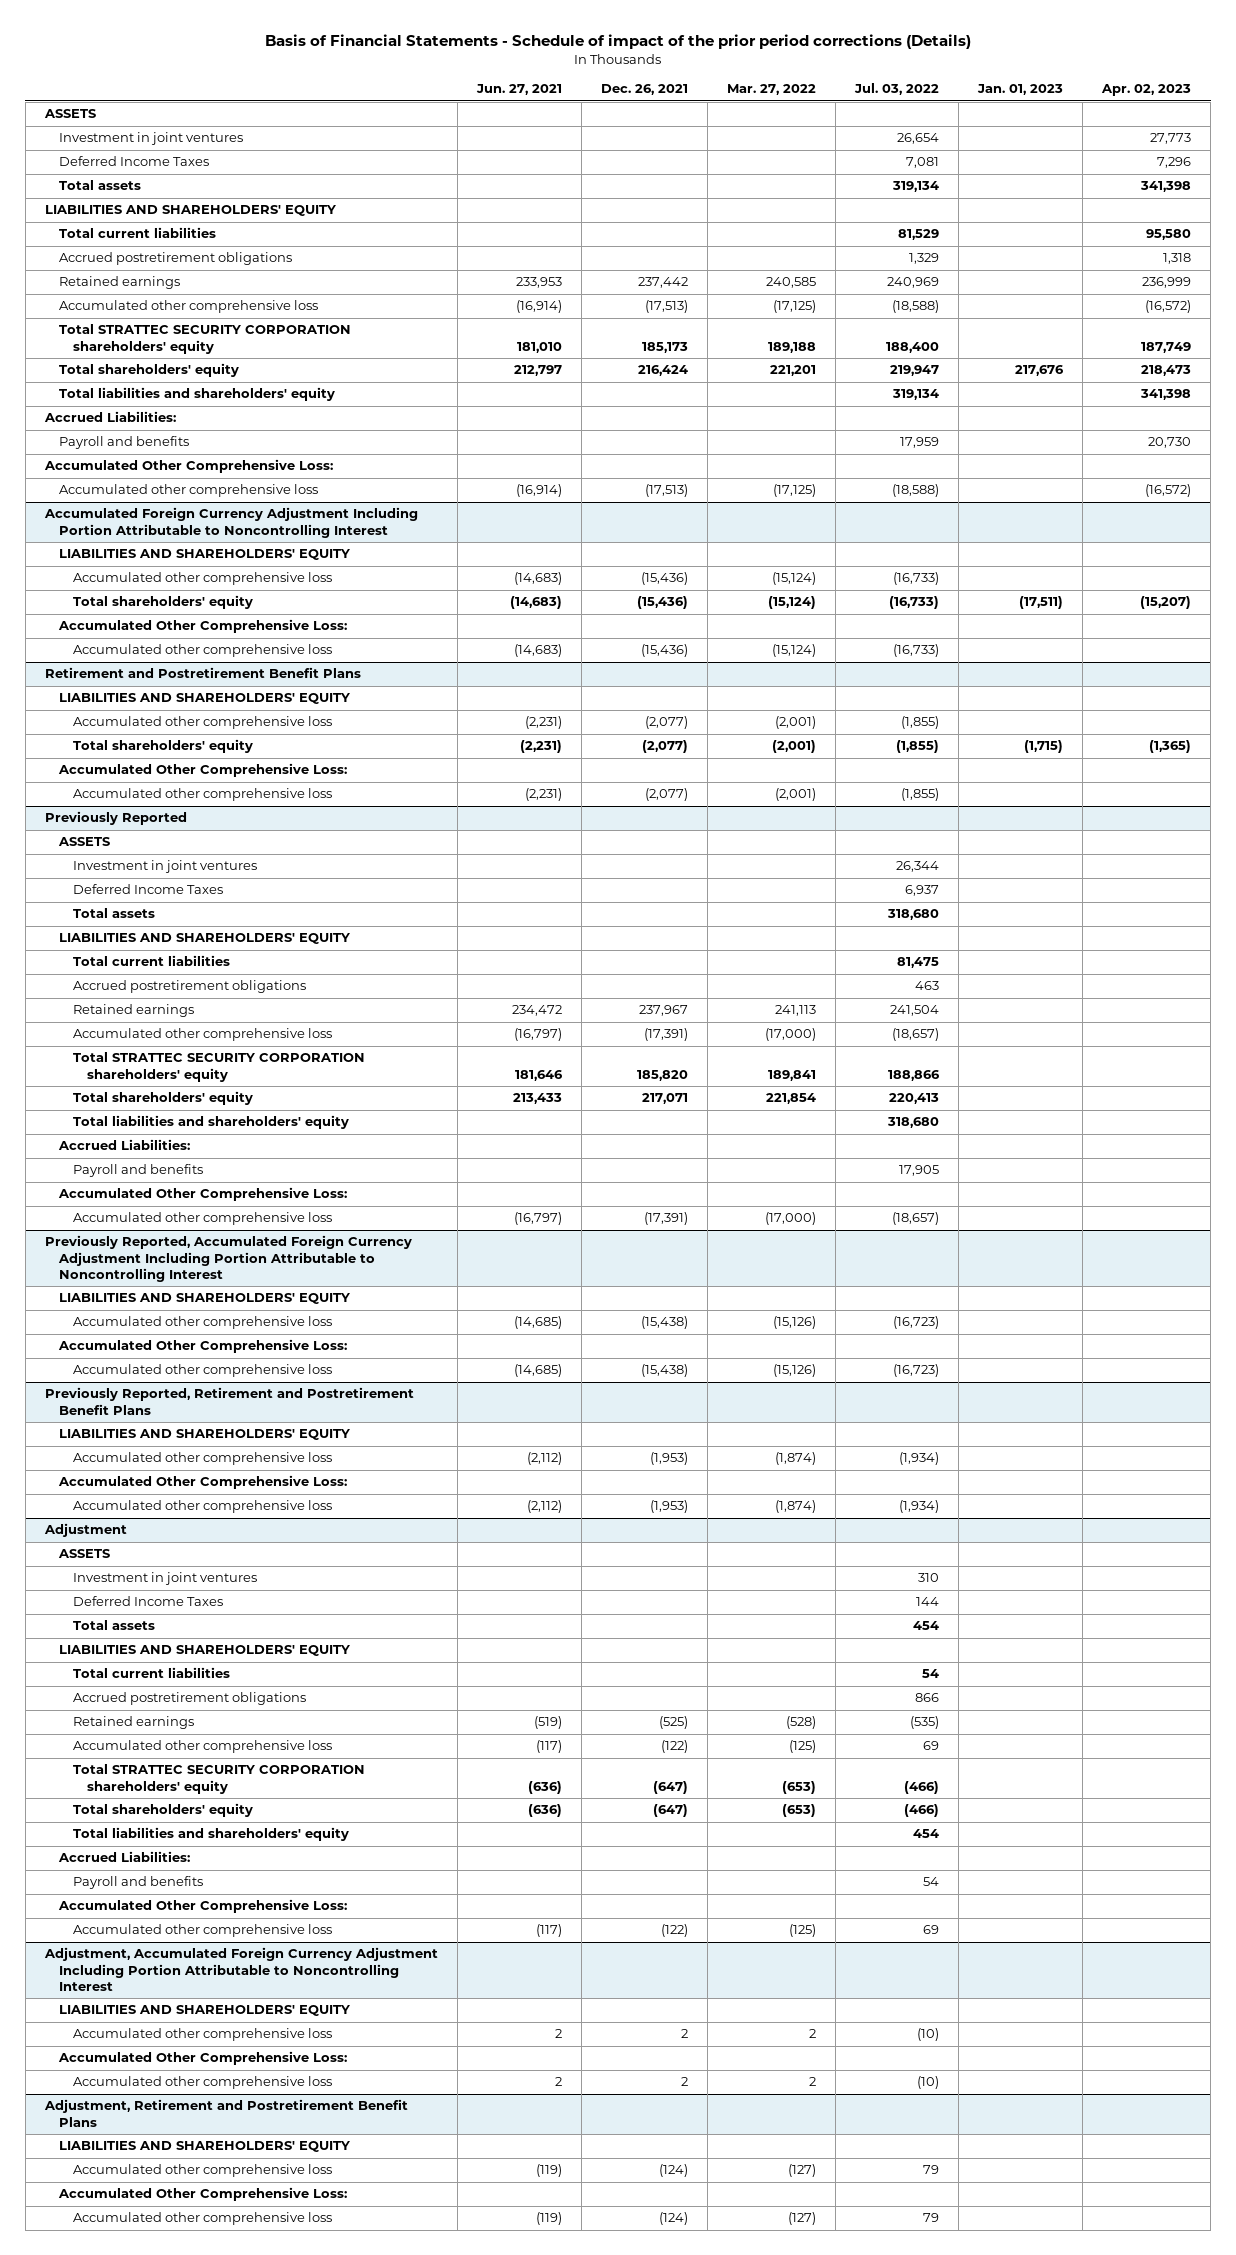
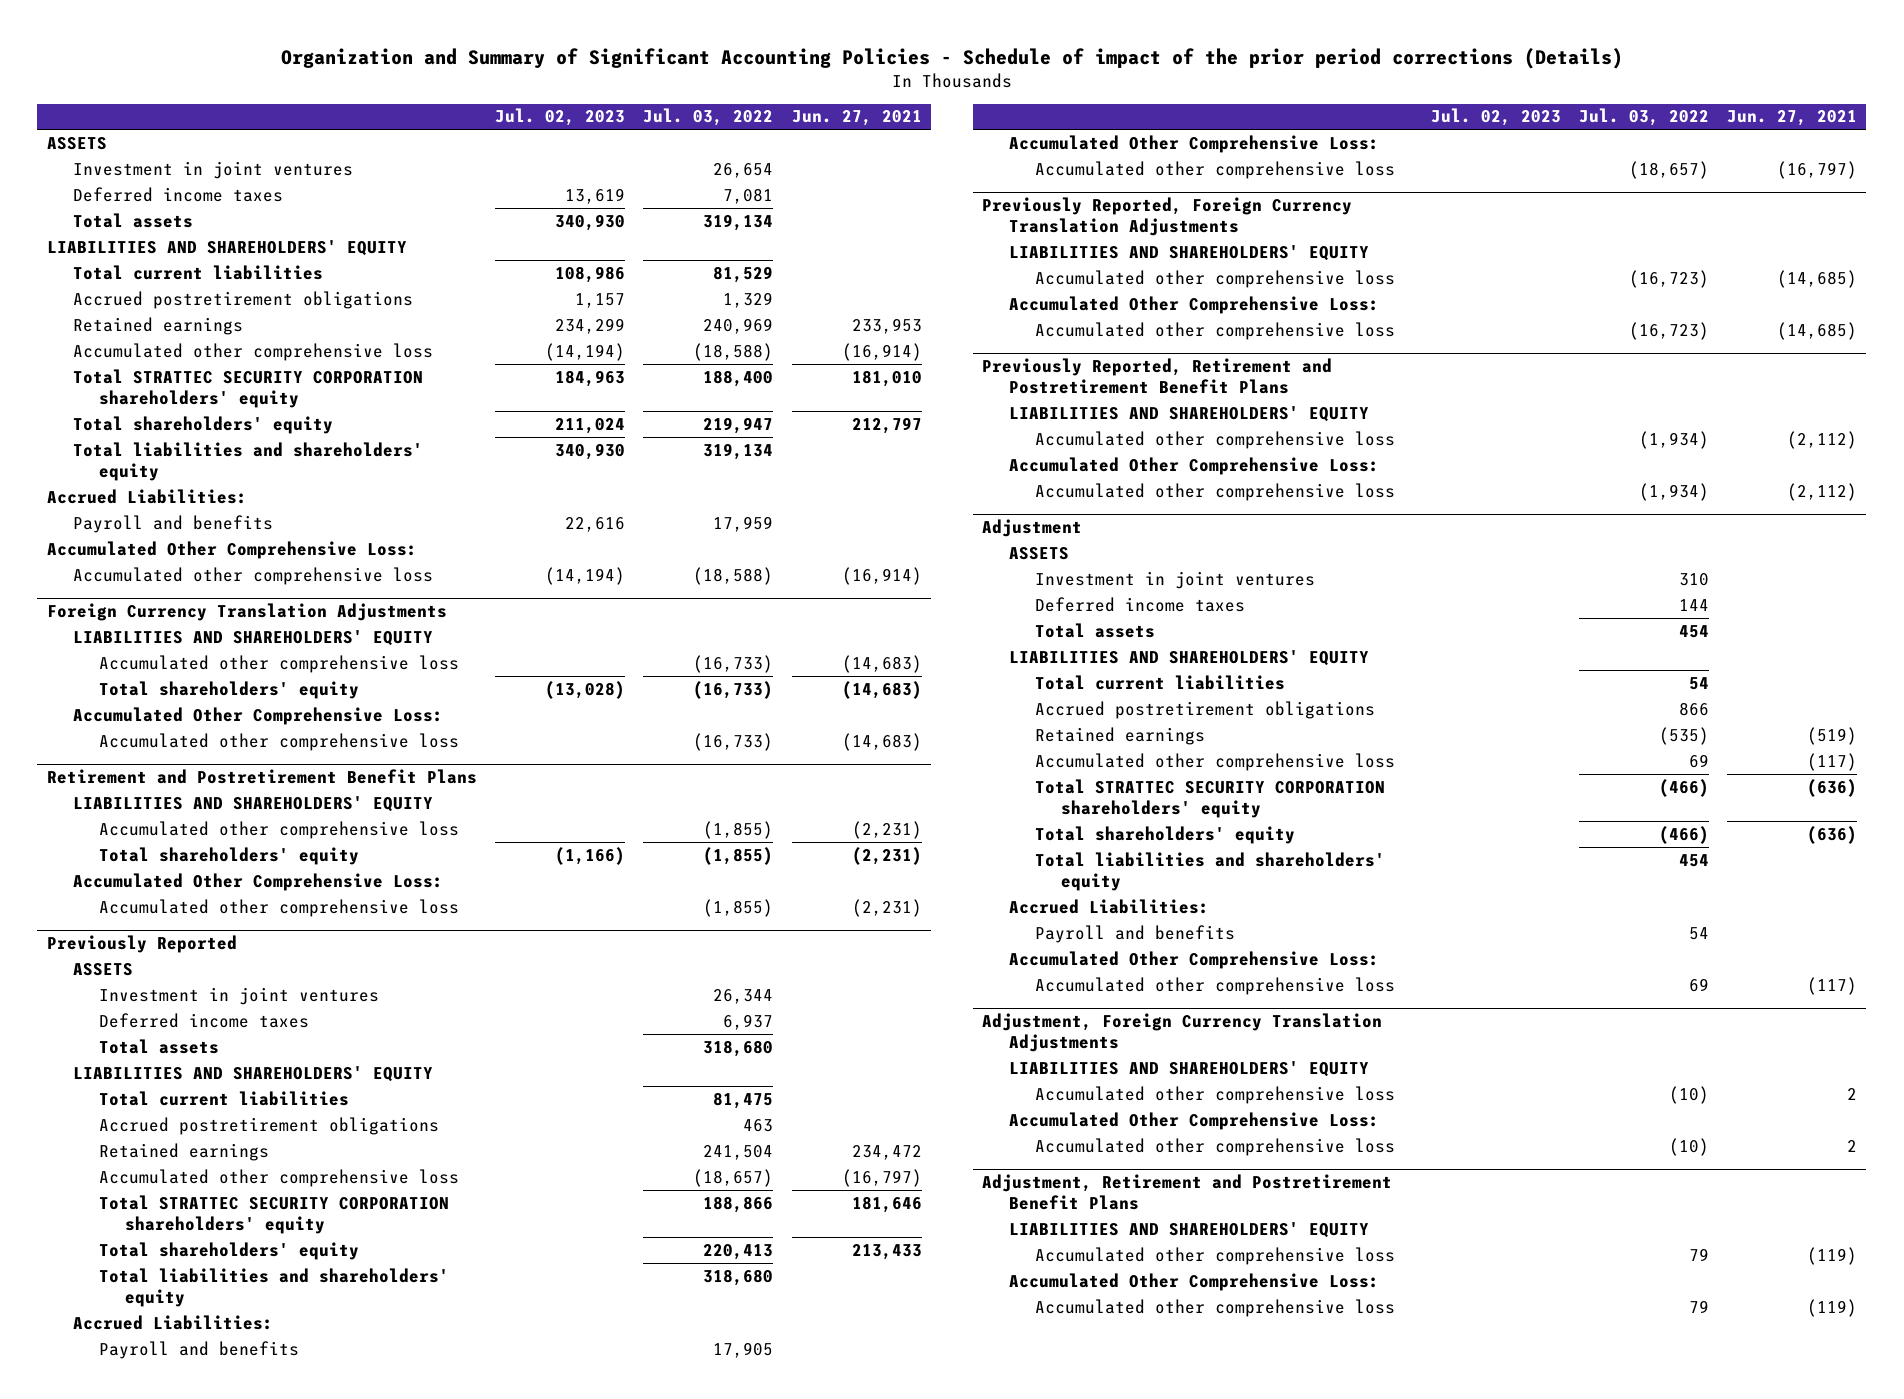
- Basis of Financial Statements - Schedule of impact of the prior period corrections (Details)
+ Organization and Summary of Significant Accounting Policies - Schedule of impact of the prior period corrections (Details)
- | Jun. 27, 2021 | Dec. 26, 2021 | Mar. 27, 2022 | Jul. 03, 2022 | Jan. 01, 2023 | Apr. 02, 2023
+ | Jul. 02, 2023 | Jul. 03, 2022 | Jun. 27, 2021
- Deferred Income Taxes | | | | 7,081 | | 7,296
+ Deferred income taxes | 13,619 | 7,081 |
- Accumulated Foreign Currency Adjustment Including Portion Attributable to Noncontrolling Interest
+ Foreign Currency Translation Adjustments
@ Previously Reported
- Deferred Income Taxes | | | | 6,937 | |
+ Deferred income taxes | | 6,937 |
- Previously Reported, Accumulated Foreign Currency Adjustment Including Portion Attributable to Noncontrolling Interest
+ Previously Reported, Foreign Currency Translation Adjustments
@ Adjustment
- Deferred Income Taxes | | | | 144 | |
+ Deferred income taxes | | 144 |
- Adjustment, Accumulated Foreign Currency Adjustment Including Portion Attributable to Noncontrolling Interest
+ Adjustment, Foreign Currency Translation Adjustments

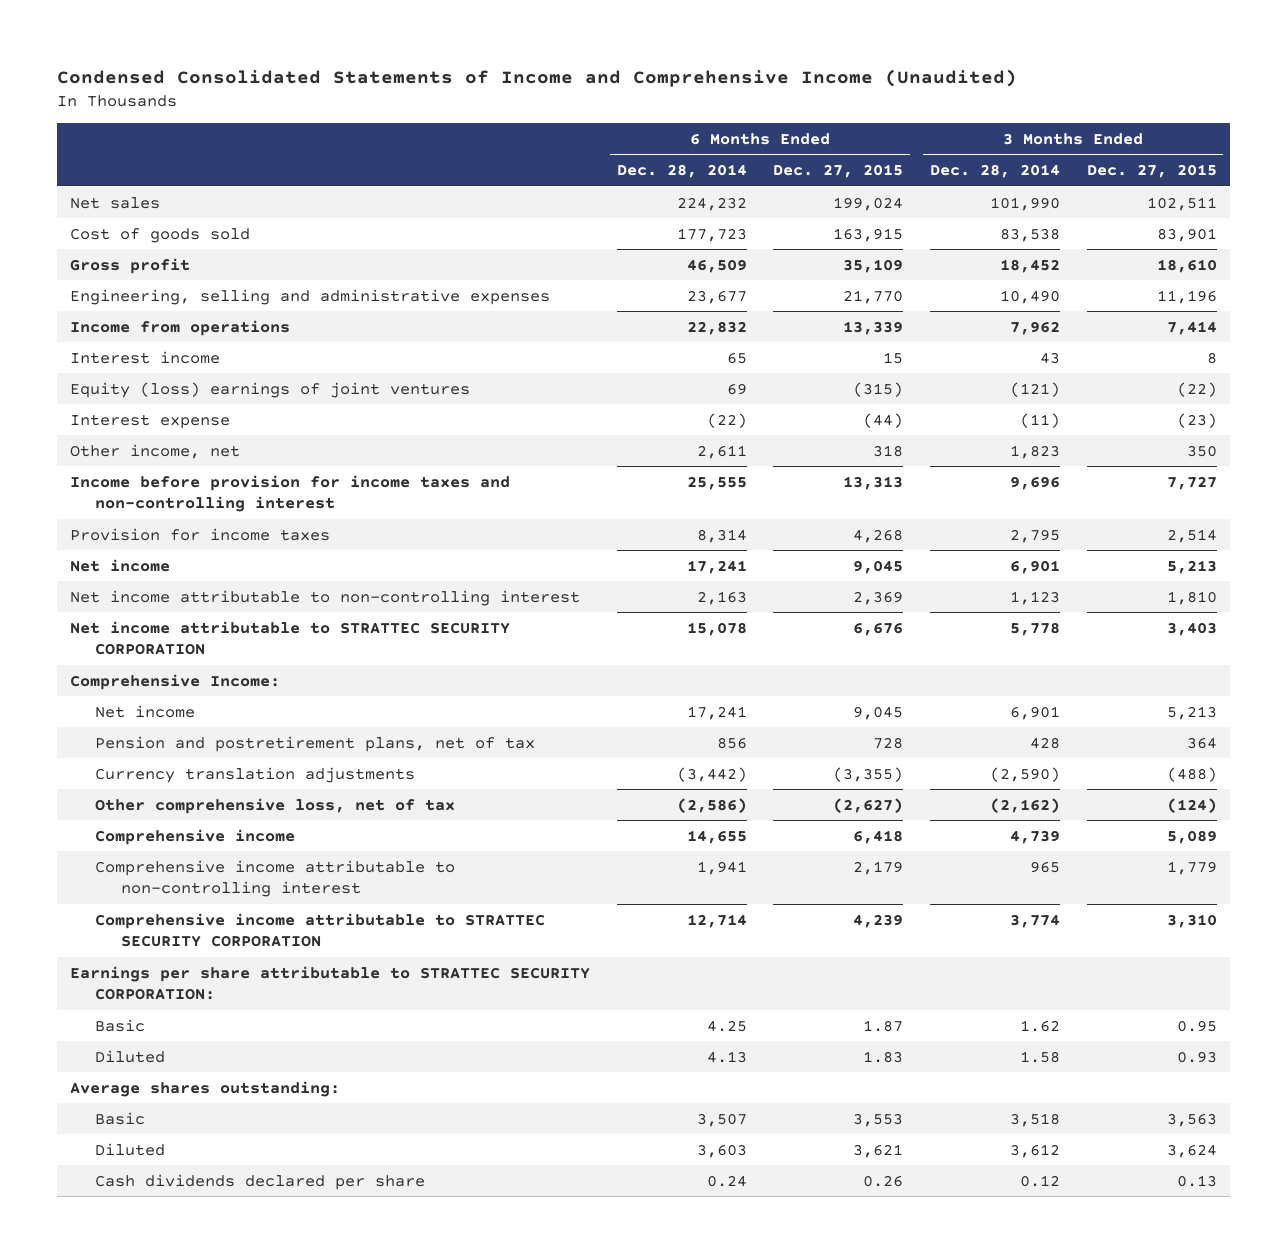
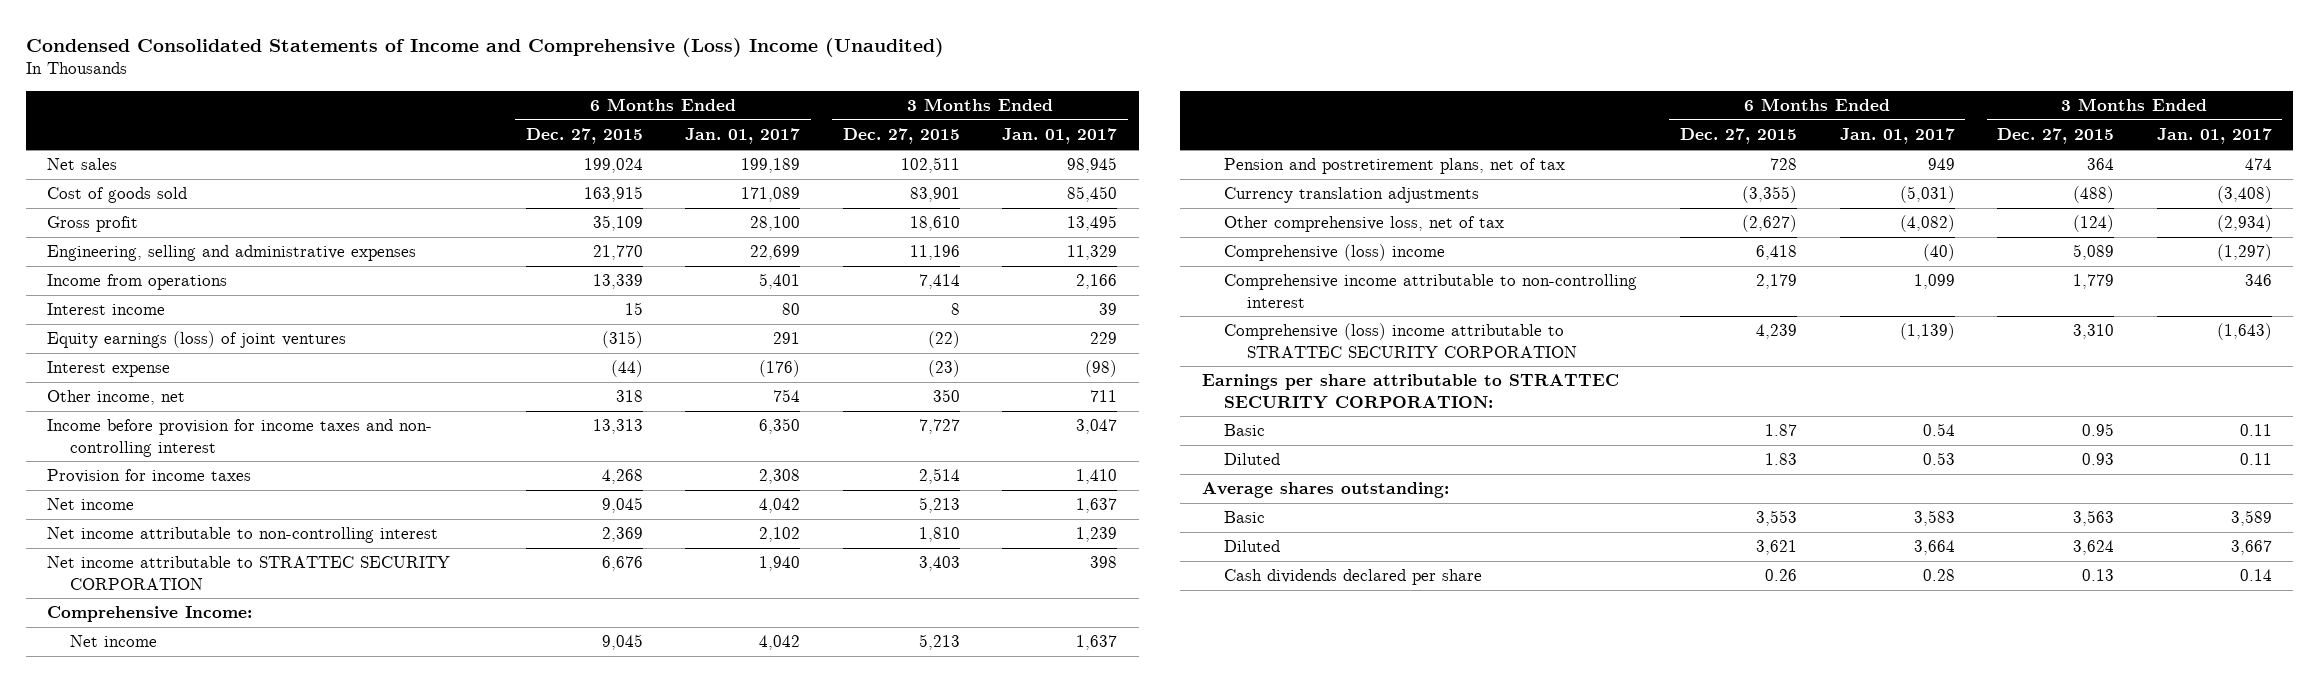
- Condensed Consolidated Statements of Income and Comprehensive Income (Unaudited)
+ Condensed Consolidated Statements of Income and Comprehensive (Loss) Income (Unaudited)
- | 6 Months Ended Dec. 28, 2014 | 6 Months Ended Dec. 27, 2015 | 3 Months Ended Dec. 28, 2014 | 3 Months Ended Dec. 27, 2015
+ | 6 Months Ended Dec. 27, 2015 | 6 Months Ended Jan. 01, 2017 | 3 Months Ended Dec. 27, 2015 | 3 Months Ended Jan. 01, 2017
- Equity (loss) earnings of joint ventures | 69 | (315) | (121) | (22)
+ Equity earnings (loss) of joint ventures | (315) | 291 | (22) | 229
- Income before provision for income taxes and non-controlling interest | 25,555 | 13,313 | 9,696 | 7,727
+ Income before provision for income taxes and non- controlling interest | 13,313 | 6,350 | 7,727 | 3,047
- Comprehensive income | 14,655 | 6,418 | 4,739 | 5,089
+ Comprehensive (loss) income | 6,418 | (40) | 5,089 | (1,297)
- Comprehensive income attributable to STRATTEC SECURITY CORPORATION | 12,714 | 4,239 | 3,774 | 3,310
+ Comprehensive (loss) income attributable to STRATTEC SECURITY CORPORATION | 4,239 | (1,139) | 3,310 | (1,643)

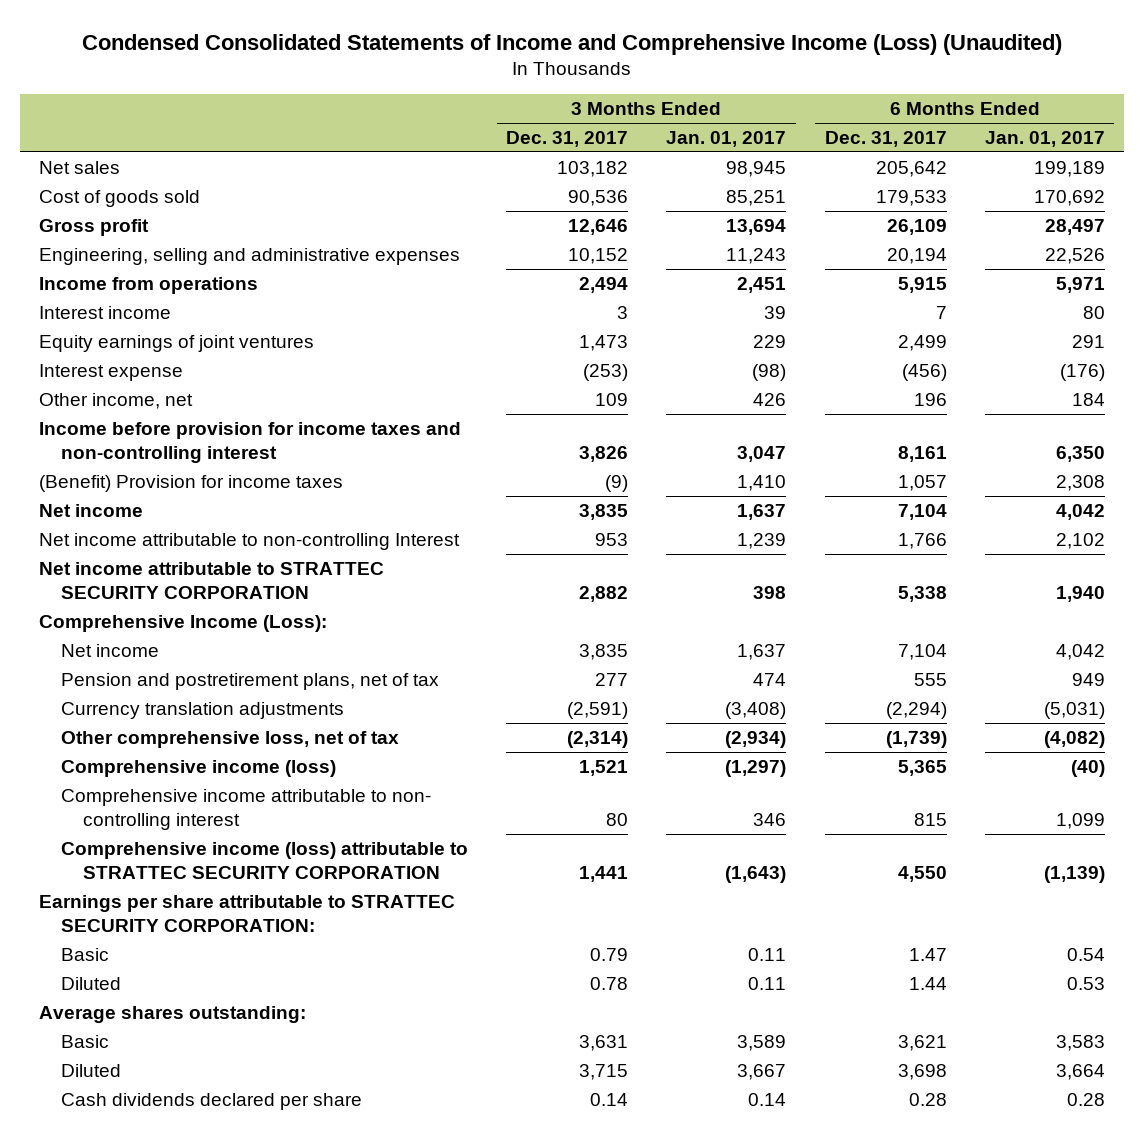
- Condensed Consolidated Statements of Income and Comprehensive (Loss) Income (Unaudited)
+ Condensed Consolidated Statements of Income and Comprehensive Income (Loss) (Unaudited)
- | 6 Months Ended Dec. 27, 2015 | 6 Months Ended Jan. 01, 2017 | 3 Months Ended Dec. 27, 2015 | 3 Months Ended Jan. 01, 2017
+ | 3 Months Ended Dec. 31, 2017 | 3 Months Ended Jan. 01, 2017 | 6 Months Ended Dec. 31, 2017 | 6 Months Ended Jan. 01, 2017
- Cost of goods sold | 163,915 | 171,089 | 83,901 | 85,450
- Gross profit | 35,109 | 28,100 | 18,610 | 13,495
- Engineering, selling and administrative expenses | 21,770 | 22,699 | 11,196 | 11,329
- Income from operations | 13,339 | 5,401 | 7,414 | 2,166
+ Cost of goods sold | 90,536 | 85,251 | 179,533 | 170,692
+ Gross profit | 12,646 | 13,694 | 26,109 | 28,497
+ Engineering, selling and administrative expenses | 10,152 | 11,243 | 20,194 | 22,526
+ Income from operations | 2,494 | 2,451 | 5,915 | 5,971
- Equity earnings (loss) of joint ventures | (315) | 291 | (22) | 229
+ Equity earnings of joint ventures | 1,473 | 229 | 2,499 | 291
- Other income, net | 318 | 754 | 350 | 711
- Income before provision for income taxes and non- controlling interest | 13,313 | 6,350 | 7,727 | 3,047
- Provision for income taxes | 4,268 | 2,308 | 2,514 | 1,410
+ Other income, net | 109 | 426 | 196 | 184
+ Income before provision for income taxes and non-controlling interest | 3,826 | 3,047 | 8,161 | 6,350
+ (Benefit) Provision for income taxes | (9) | 1,410 | 1,057 | 2,308
- Net income attributable to non-controlling interest | 2,369 | 2,102 | 1,810 | 1,239
+ Net income attributable to non-controlling Interest | 953 | 1,239 | 1,766 | 2,102
- Comprehensive Income:
+ Comprehensive Income (Loss):
- Comprehensive (loss) income | 6,418 | (40) | 5,089 | (1,297)
- Comprehensive income attributable to non-controlling interest | 2,179 | 1,099 | 1,779 | 346
- Comprehensive (loss) income attributable to STRATTEC SECURITY CORPORATION | 4,239 | (1,139) | 3,310 | (1,643)
+ Comprehensive income (loss) | 1,521 | (1,297) | 5,365 | (40)
+ Comprehensive income attributable to non- controlling interest | 80 | 346 | 815 | 1,099
+ Comprehensive income (loss) attributable to STRATTEC SECURITY CORPORATION | 1,441 | (1,643) | 4,550 | (1,139)

